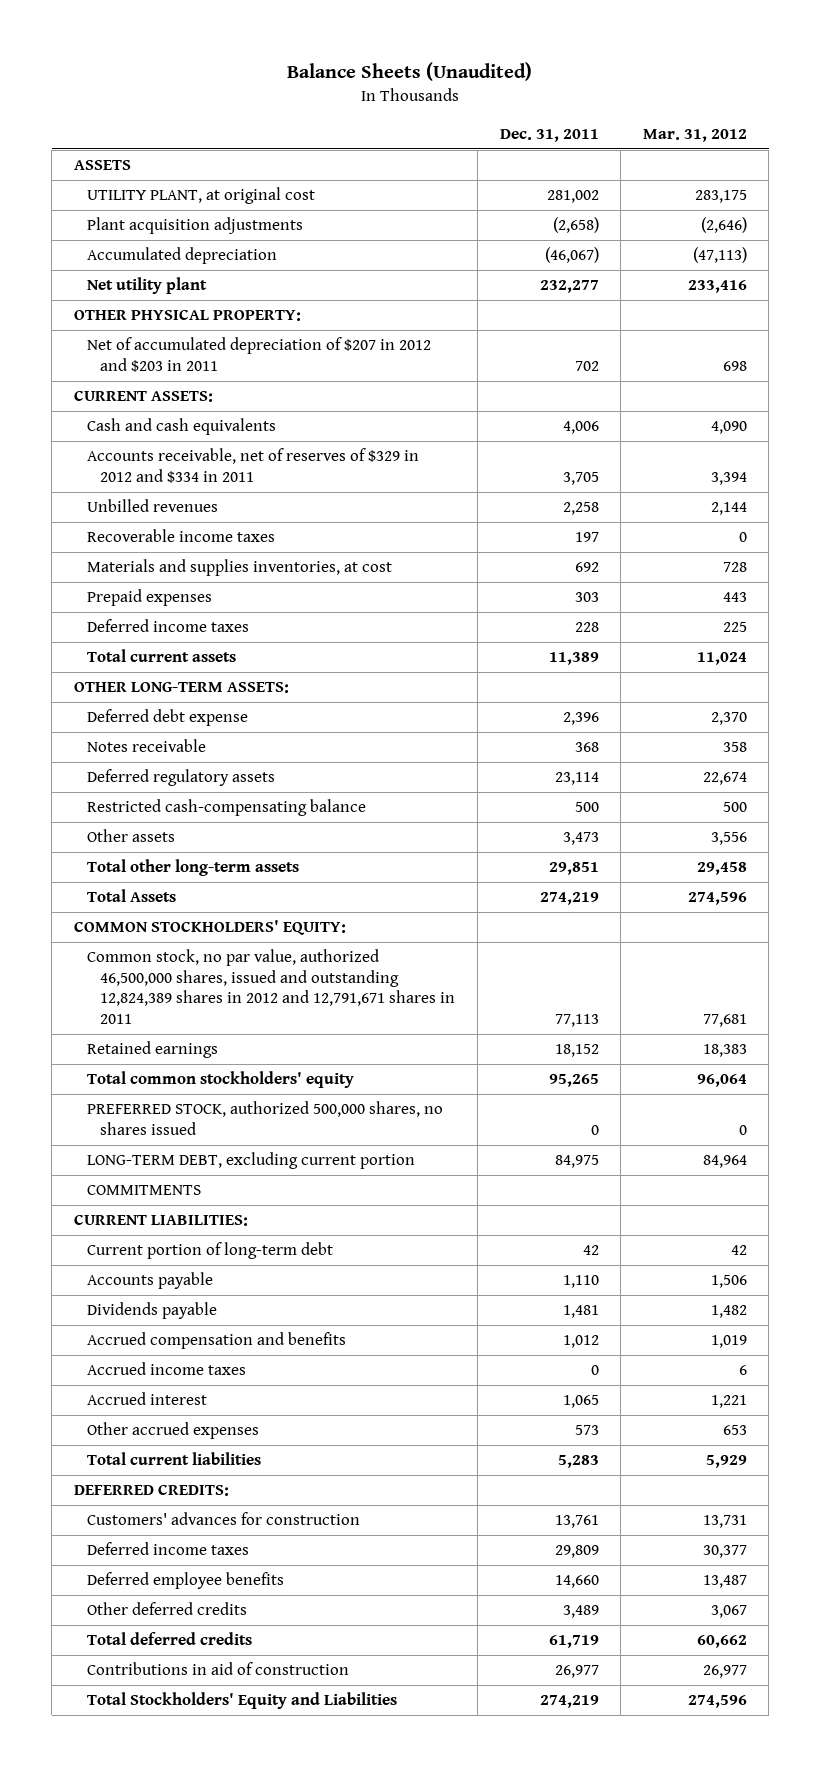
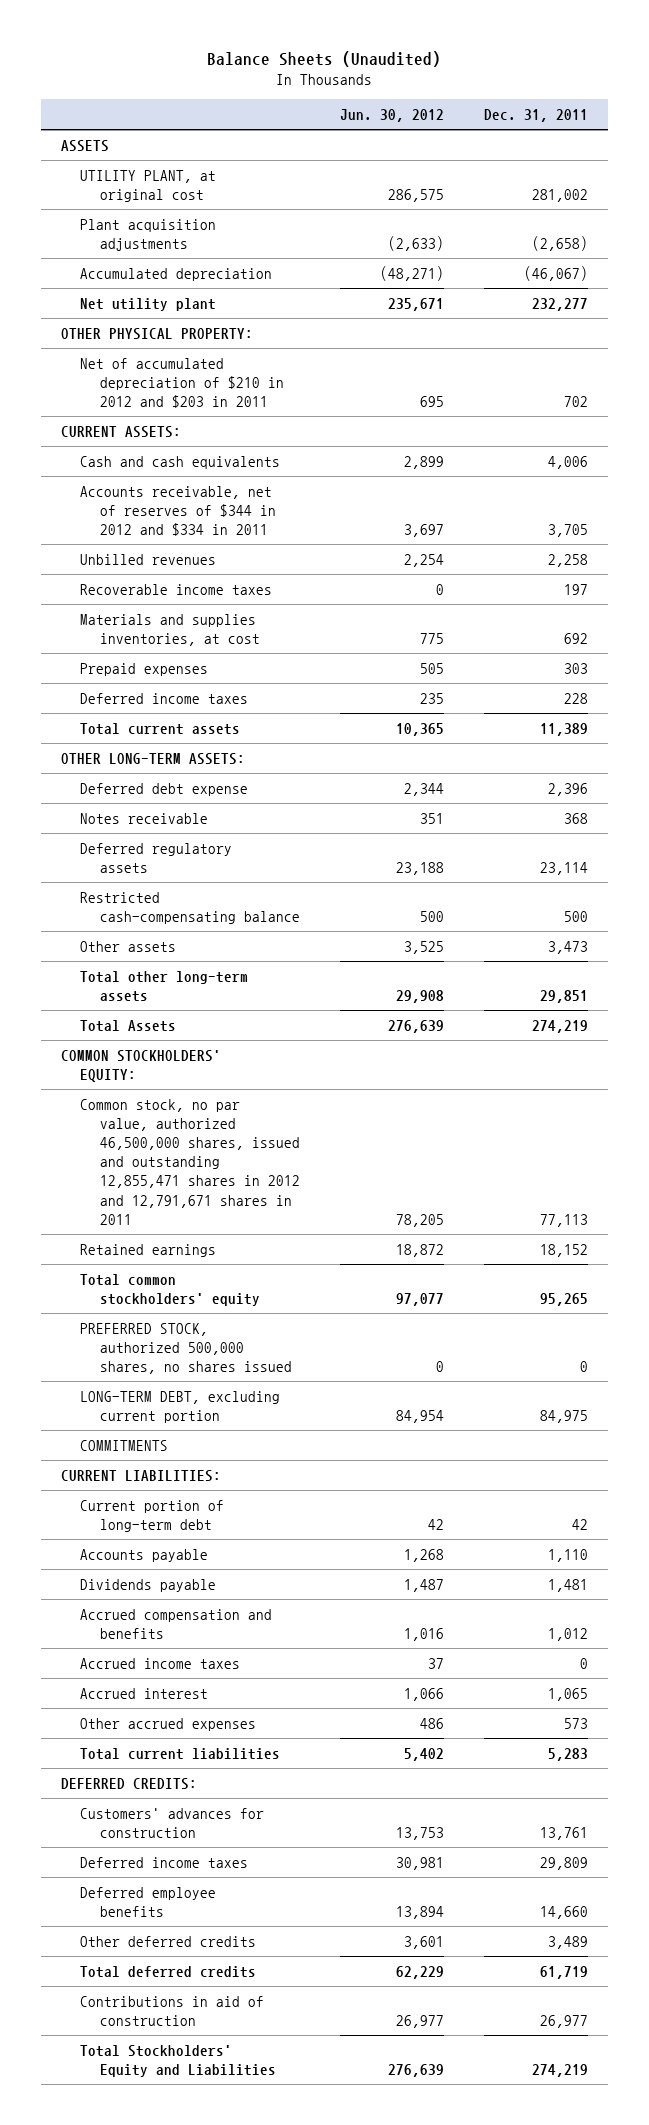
- | Dec. 31, 2011 | Mar. 31, 2012
+ | Jun. 30, 2012 | Dec. 31, 2011
- Net of accumulated depreciation of $207 in 2012 and $203 in 2011 | 702 | 698
+ Net of accumulated depreciation of $210 in 2012 and $203 in 2011 | 695 | 702
- Accounts receivable, net of reserves of $329 in 2012 and $334 in 2011 | 3,705 | 3,394
+ Accounts receivable, net of reserves of $344 in 2012 and $334 in 2011 | 3,697 | 3,705
- Common stock, no par value, authorized 46,500,000 shares, issued and outstanding 12,824,389 shares in 2012 and 12,791,671 shares in 2011 | 77,113 | 77,681
+ Common stock, no par value, authorized 46,500,000 shares, issued and outstanding 12,855,471 shares in 2012 and 12,791,671 shares in 2011 | 78,205 | 77,113

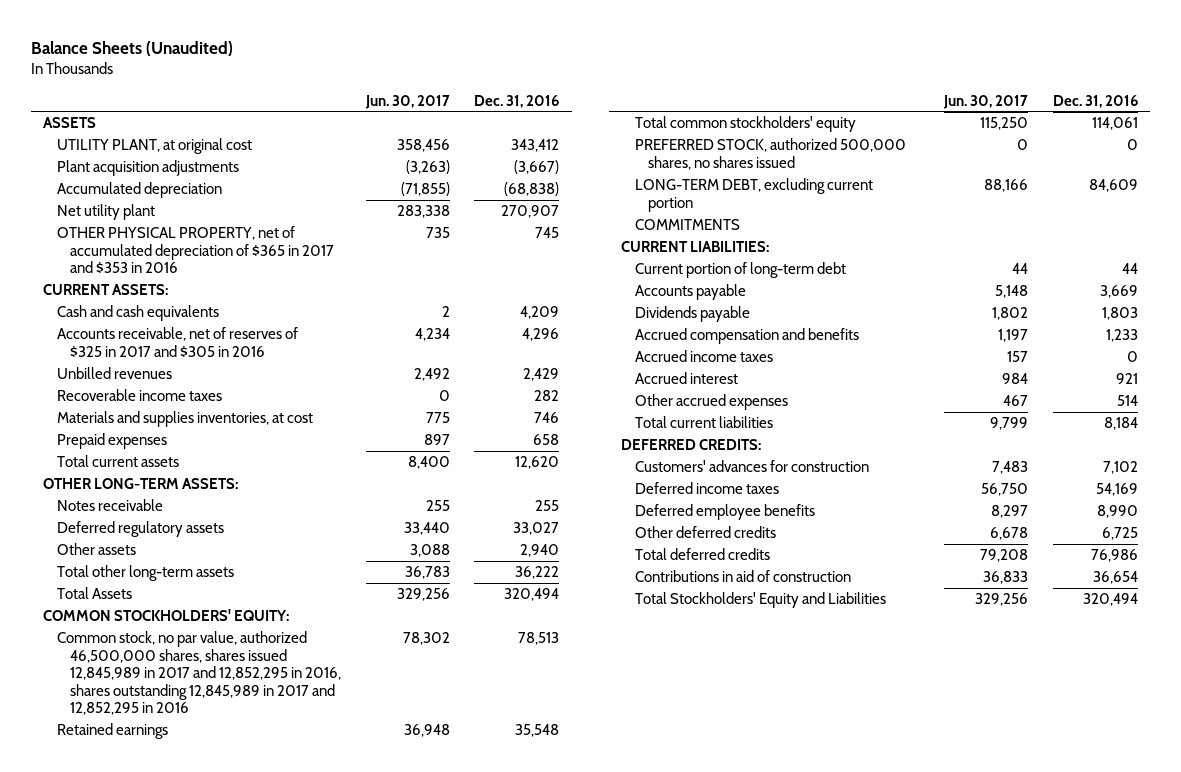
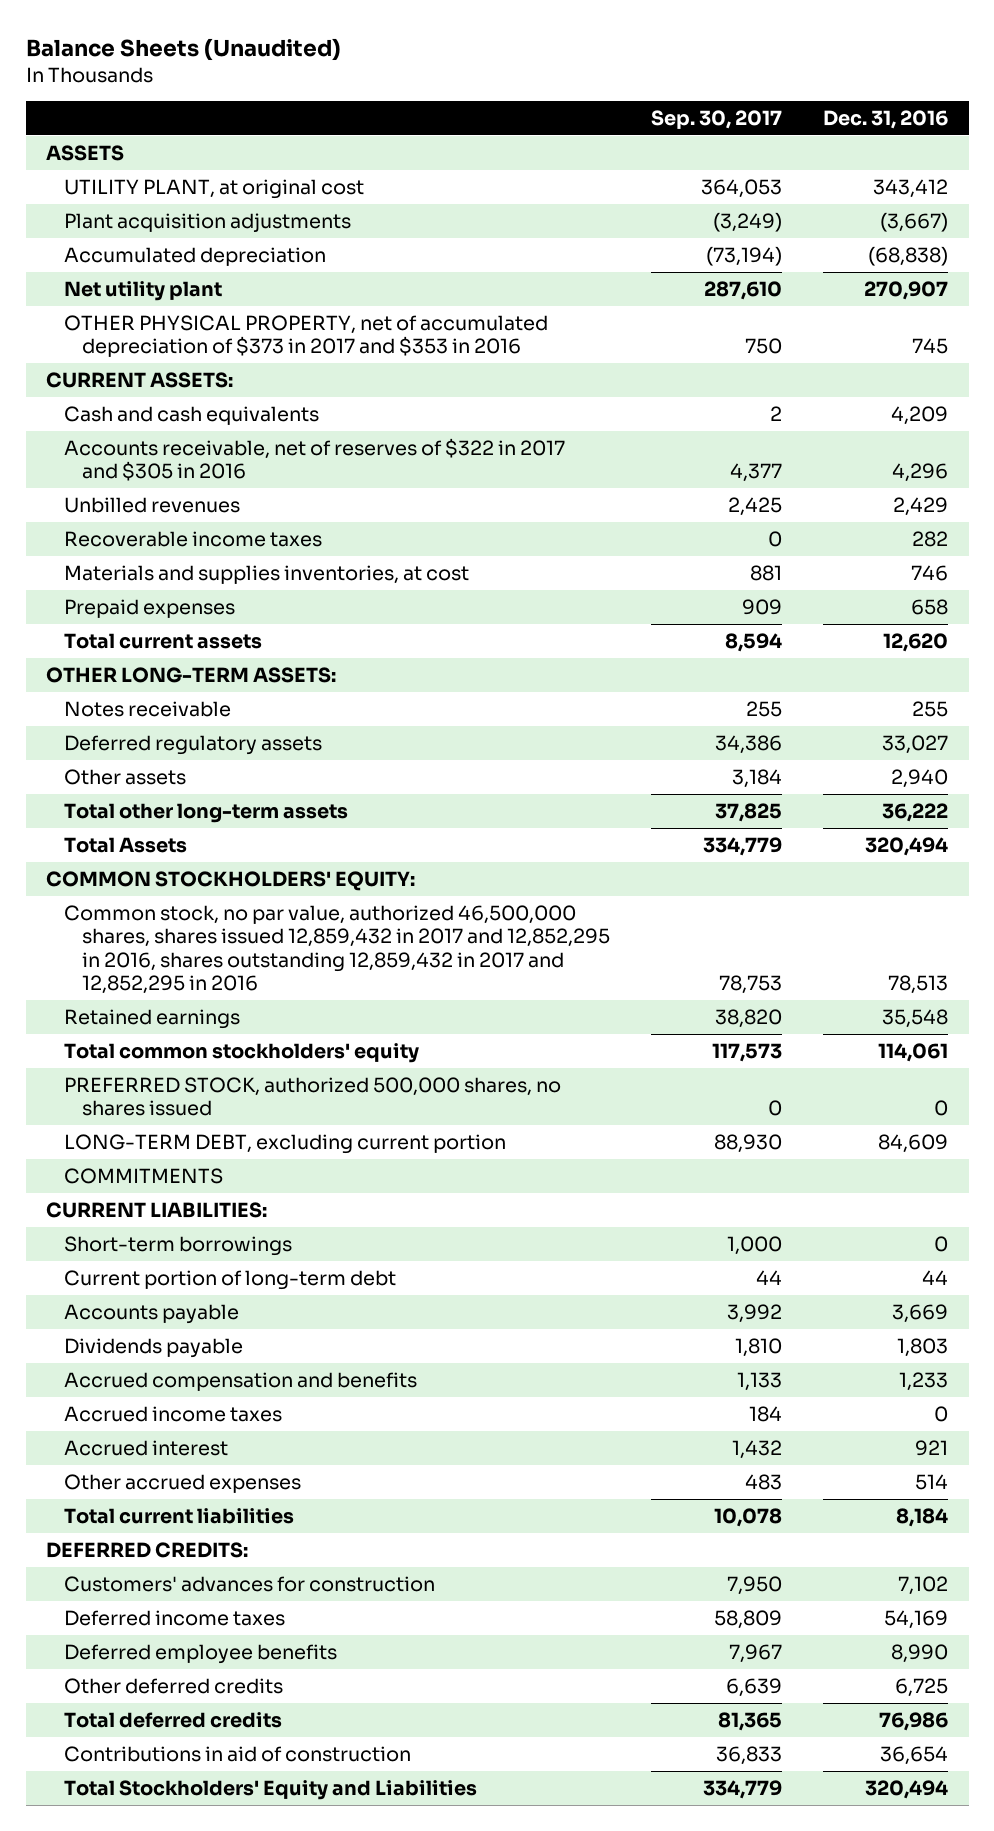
- | Jun. 30, 2017 | Dec. 31, 2016
+ | Sep. 30, 2017 | Dec. 31, 2016
- OTHER PHYSICAL PROPERTY, net of accumulated depreciation of $365 in 2017 and $353 in 2016 | 735 | 745
+ OTHER PHYSICAL PROPERTY, net of accumulated depreciation of $373 in 2017 and $353 in 2016 | 750 | 745
- Accounts receivable, net of reserves of $325 in 2017 and $305 in 2016 | 4,234 | 4,296
+ Accounts receivable, net of reserves of $322 in 2017 and $305 in 2016 | 4,377 | 4,296
- Common stock, no par value, authorized 46,500,000 shares, shares issued 12,845,989 in 2017 and 12,852,295 in 2016, shares outstanding 12,845,989 in 2017 and 12,852,295 in 2016 | 78,302 | 78,513
+ Common stock, no par value, authorized 46,500,000 shares, shares issued 12,859,432 in 2017 and 12,852,295 in 2016, shares outstanding 12,859,432 in 2017 and 12,852,295 in 2016 | 78,753 | 78,513
+ Short-term borrowings | 1,000 | 0

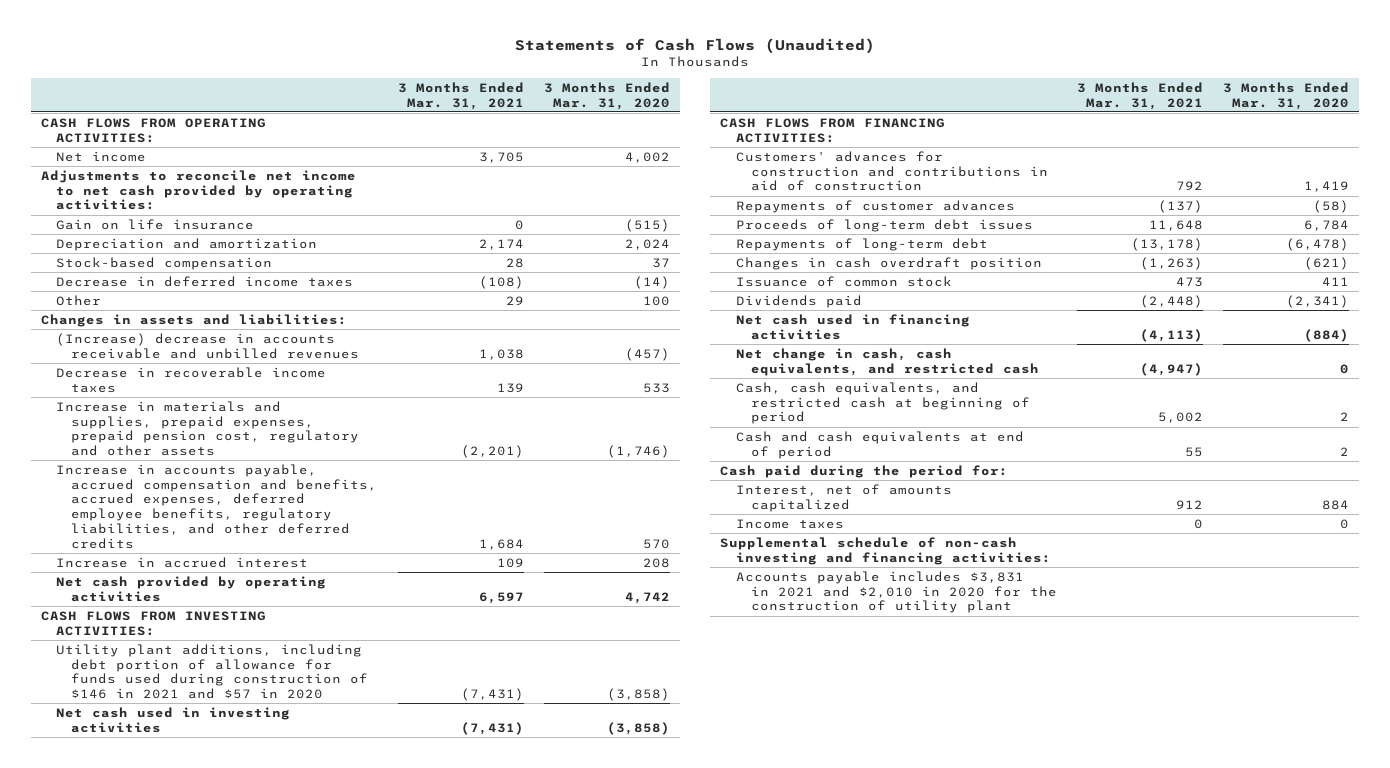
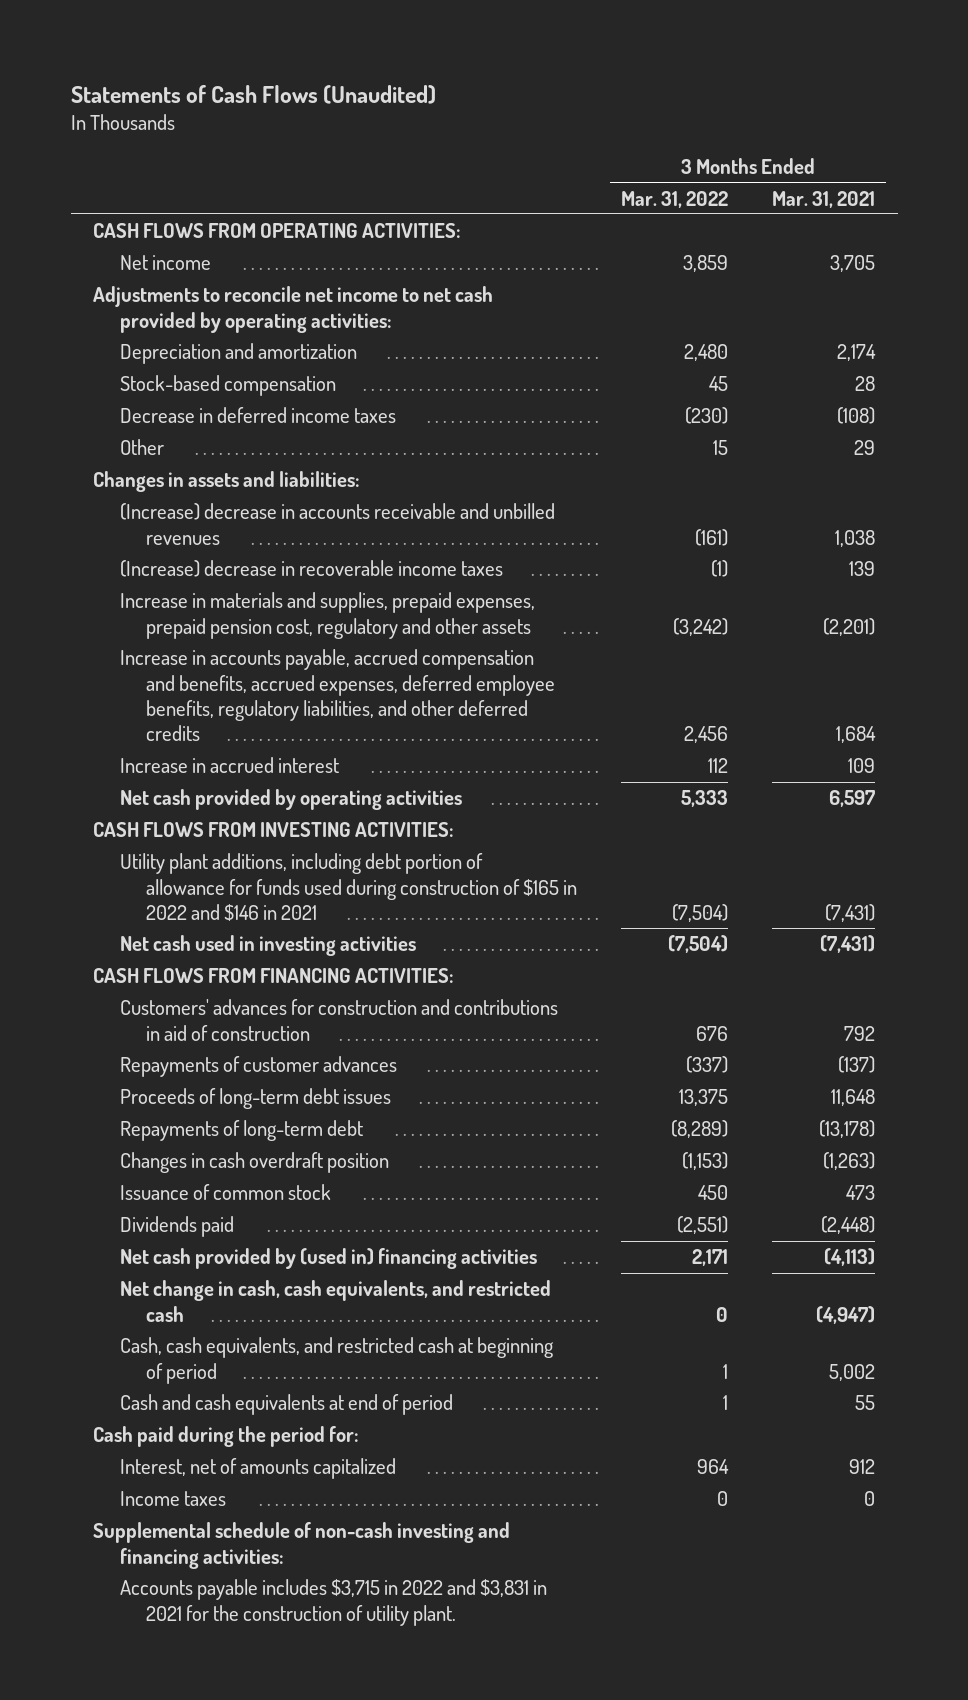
- | 3 Months Ended Mar. 31, 2021 | 3 Months Ended Mar. 31, 2020
+ | 3 Months Ended Mar. 31, 2022 | 3 Months Ended Mar. 31, 2021
- Gain on life insurance | 0 | (515)
- Decrease in recoverable income taxes | 139 | 533
+ (Increase) decrease in recoverable income taxes | (1) | 139
- Utility plant additions, including debt portion of allowance for funds used during construction of $146 in 2021 and $57 in 2020 | (7,431) | (3,858)
+ Utility plant additions, including debt portion of allowance for funds used during construction of $165 in 2022 and $146 in 2021 | (7,504) | (7,431)
- Net cash used in financing activities | (4,113) | (884)
+ Net cash provided by (used in) financing activities | 2,171 | (4,113)
- Accounts payable includes $3,831 in 2021 and $2,010 in 2020 for the construction of utility plant
+ Accounts payable includes $3,715 in 2022 and $3,831 in 2021 for the construction of utility plant.

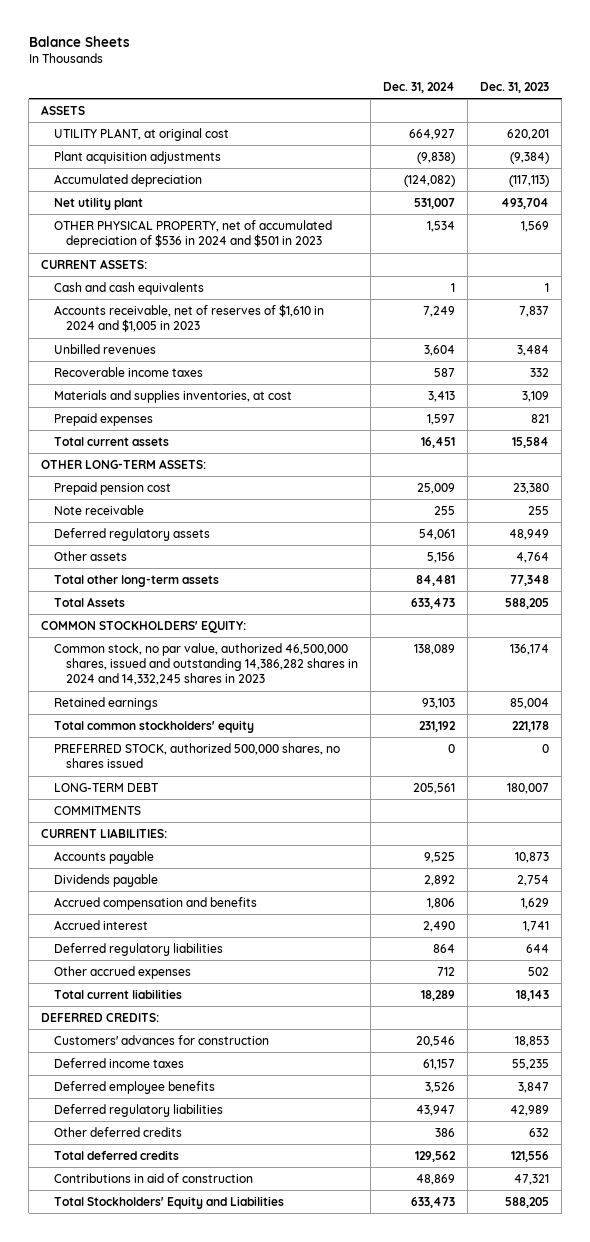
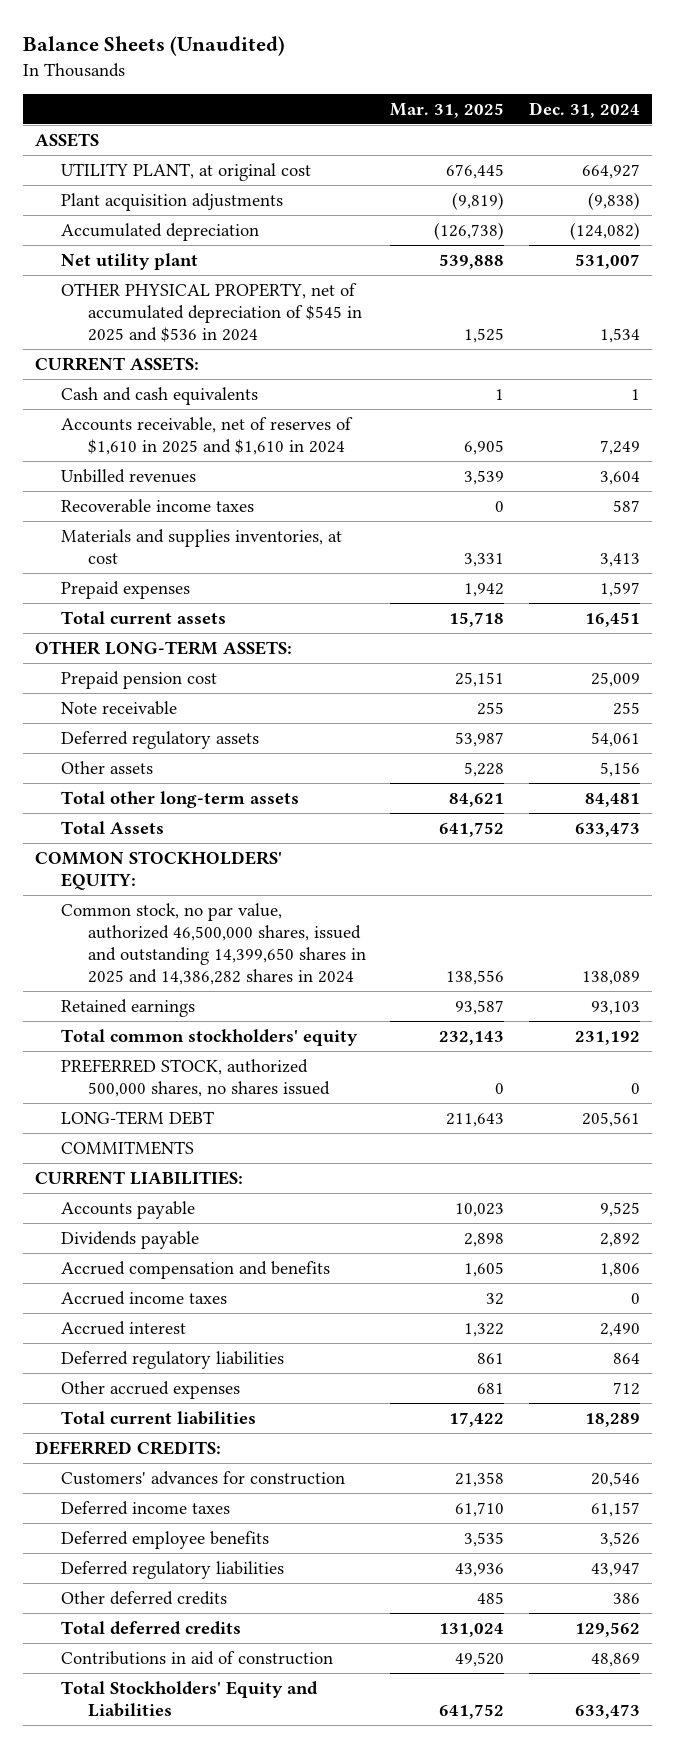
- Balance Sheets
+ Balance Sheets (Unaudited)
- | Dec. 31, 2024 | Dec. 31, 2023
+ | Mar. 31, 2025 | Dec. 31, 2024
- OTHER PHYSICAL PROPERTY, net of accumulated depreciation of $536 in 2024 and $501 in 2023 | 1,534 | 1,569
+ OTHER PHYSICAL PROPERTY, net of accumulated depreciation of $545 in 2025 and $536 in 2024 | 1,525 | 1,534
- Accounts receivable, net of reserves of $1,610 in 2024 and $1,005 in 2023 | 7,249 | 7,837
+ Accounts receivable, net of reserves of $1,610 in 2025 and $1,610 in 2024 | 6,905 | 7,249
- Common stock, no par value, authorized 46,500,000 shares, issued and outstanding 14,386,282 shares in 2024 and 14,332,245 shares in 2023 | 138,089 | 136,174
+ Common stock, no par value, authorized 46,500,000 shares, issued and outstanding 14,399,650 shares in 2025 and 14,386,282 shares in 2024 | 138,556 | 138,089
+ Accrued income taxes | 32 | 0

